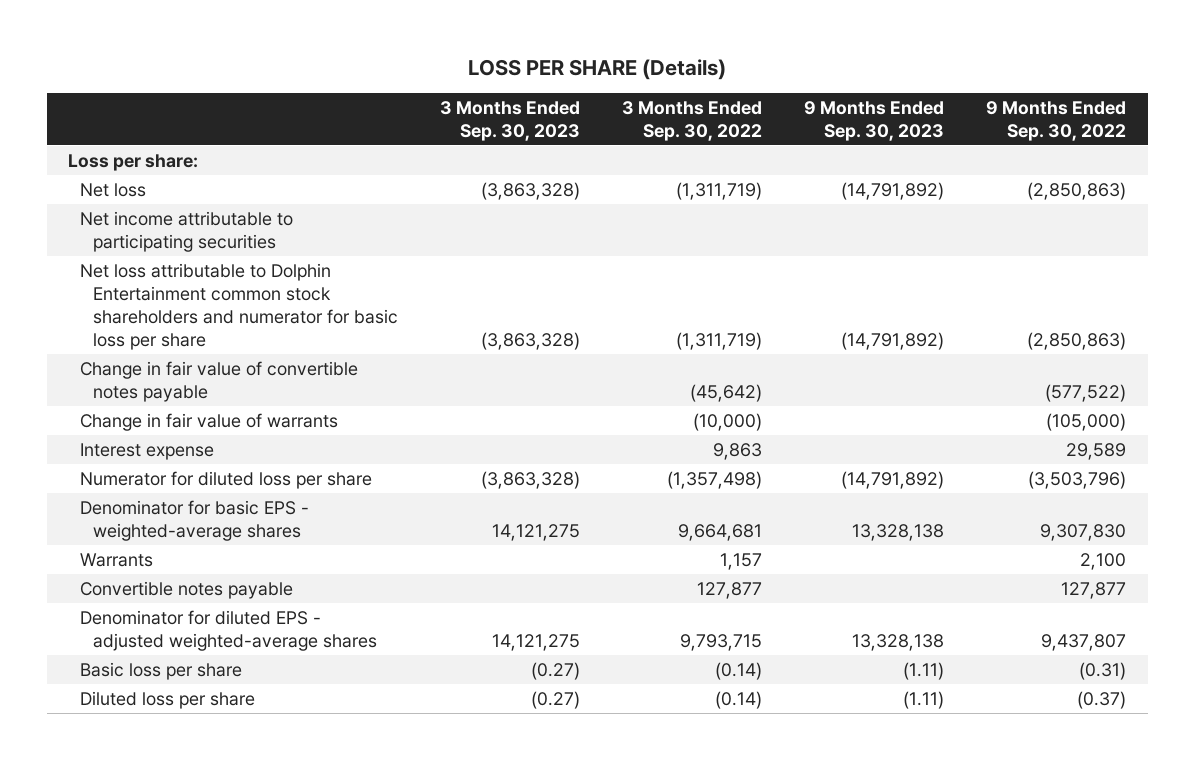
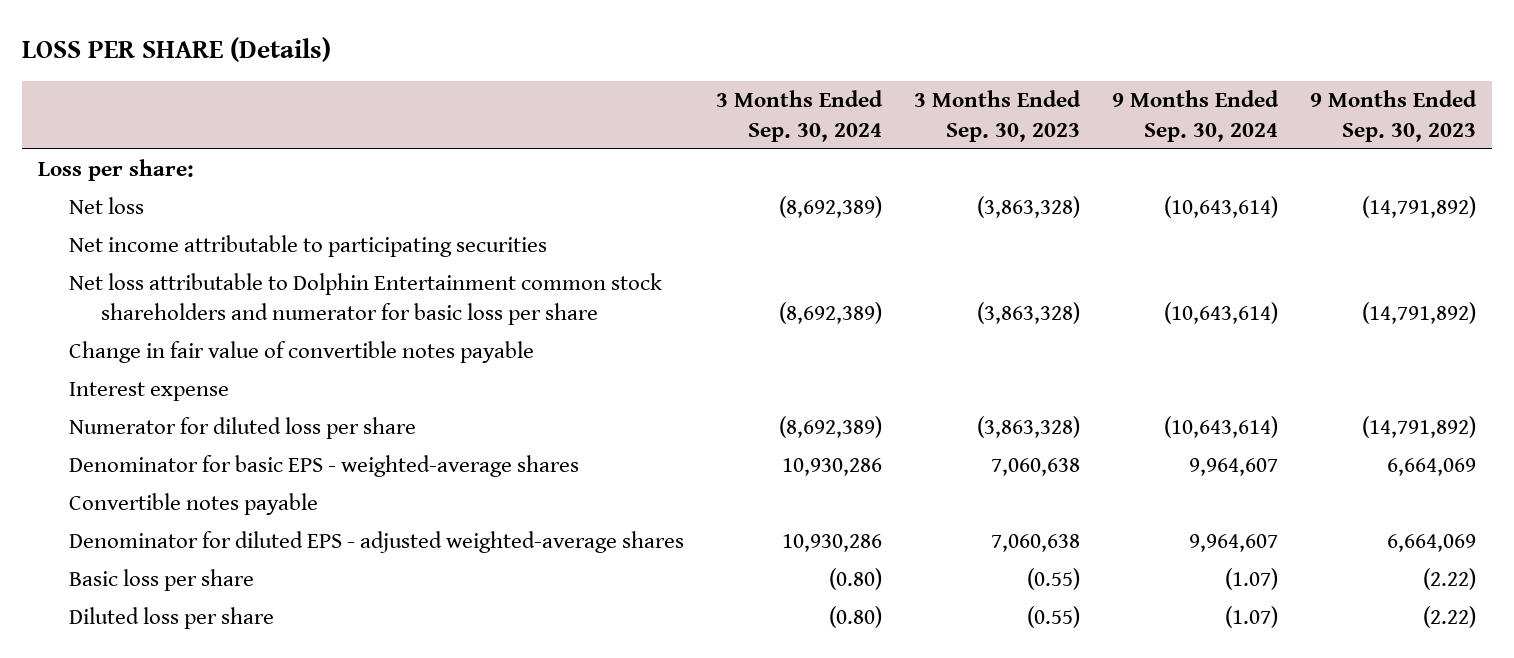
- | 3 Months Ended Sep. 30, 2023 | 3 Months Ended Sep. 30, 2022 | 9 Months Ended Sep. 30, 2023 | 9 Months Ended Sep. 30, 2022
+ | 3 Months Ended Sep. 30, 2024 | 3 Months Ended Sep. 30, 2023 | 9 Months Ended Sep. 30, 2024 | 9 Months Ended Sep. 30, 2023
- Change in fair value of warrants | | (10,000) | | (105,000)
- Denominator for basic EPS - weighted-average shares | 14,121,275 | 9,664,681 | 13,328,138 | 9,307,830
- Warrants | | 1,157 | | 2,100
+ Denominator for basic EPS - weighted-average shares | 10,930,286 | 7,060,638 | 9,964,607 | 6,664,069
- Denominator for diluted EPS - adjusted weighted-average shares | 14,121,275 | 9,793,715 | 13,328,138 | 9,437,807
- Basic loss per share | (0.27) | (0.14) | (1.11) | (0.31)
- Diluted loss per share | (0.27) | (0.14) | (1.11) | (0.37)
+ Denominator for diluted EPS - adjusted weighted-average shares | 10,930,286 | 7,060,638 | 9,964,607 | 6,664,069
+ Basic loss per share | (0.80) | (0.55) | (1.07) | (2.22)
+ Diluted loss per share | (0.80) | (0.55) | (1.07) | (2.22)

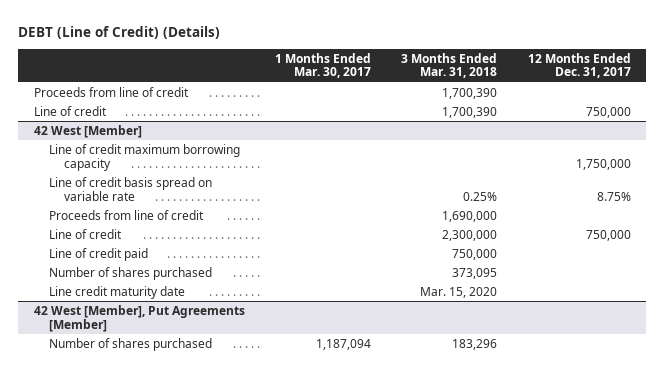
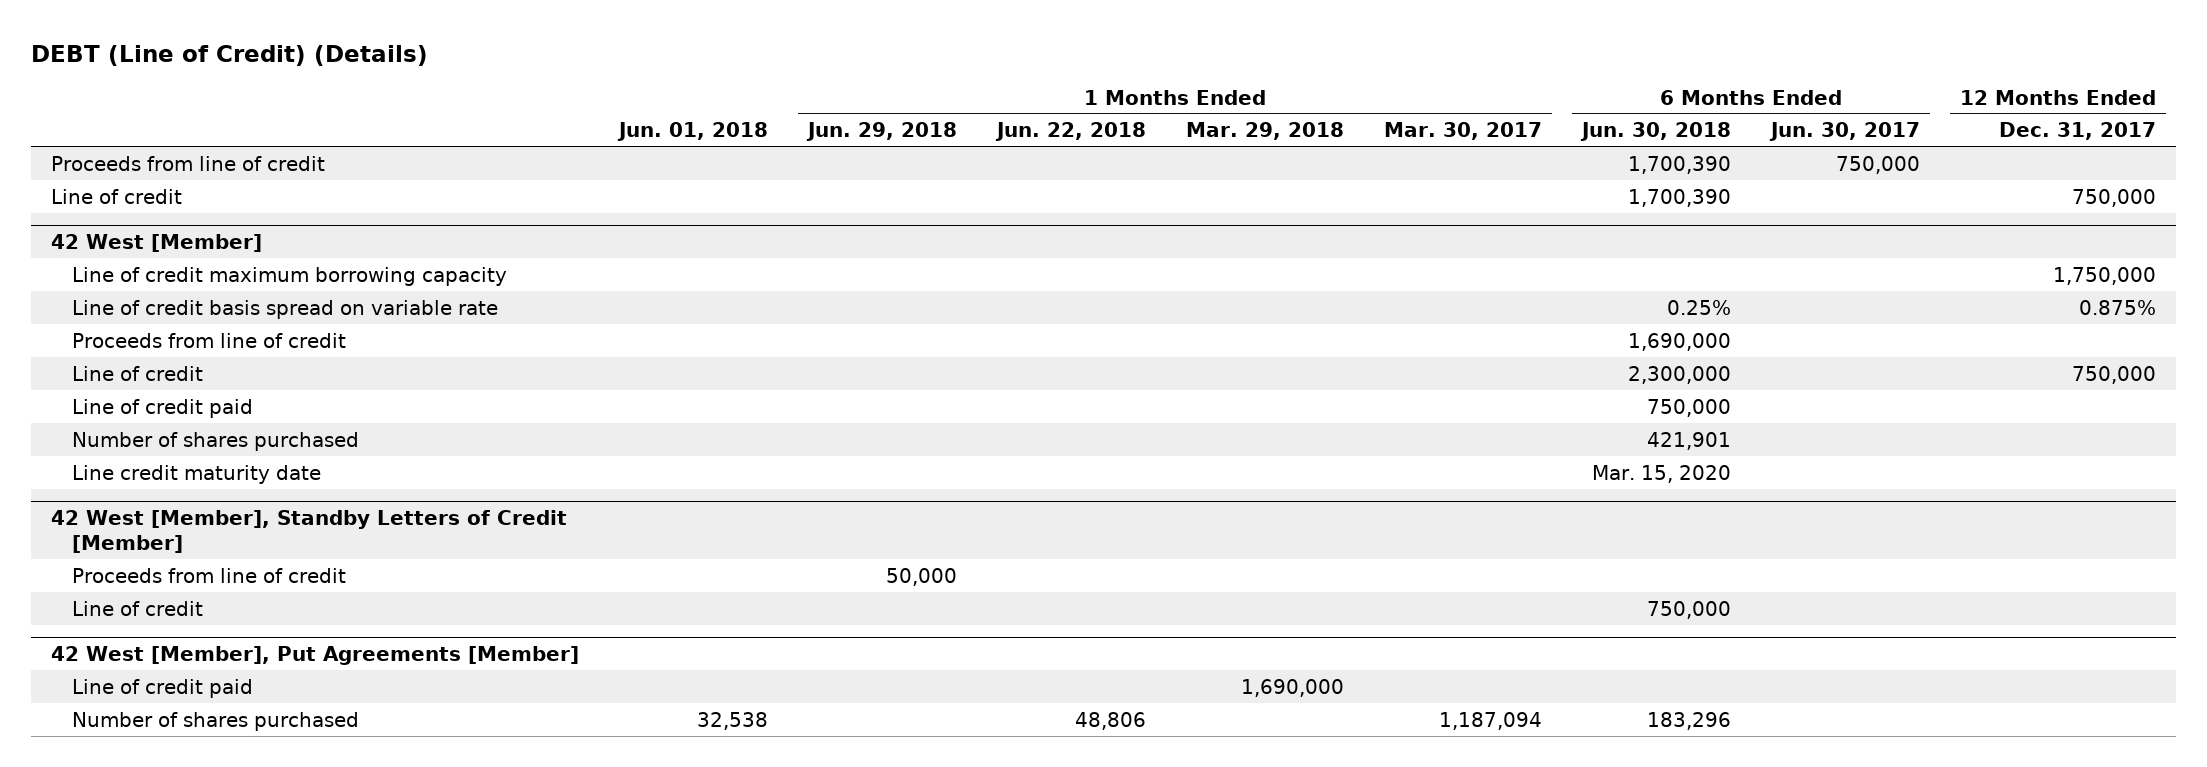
- | 1 Months Ended Mar. 30, 2017 | 3 Months Ended Mar. 31, 2018 | 12 Months Ended Dec. 31, 2017
+ | Jun. 01, 2018 | 1 Months Ended Jun. 29, 2018 | 1 Months Ended Jun. 22, 2018 | 1 Months Ended Mar. 29, 2018 | 1 Months Ended Mar. 30, 2017 | 6 Months Ended Jun. 30, 2018 | 6 Months Ended Jun. 30, 2017 | 12 Months Ended Dec. 31, 2017
@ 42 West [Member]
- Line of credit basis spread on variable rate | | 0.25% | 8.75%
+ Line of credit basis spread on variable rate | | | | | | 0.25% | | 0.875%
+ 42 West [Member], Standby Letters of Credit [Member]
+ Proceeds from line of credit | | 50,000 | | | | | |
+ Line of credit | | | | | | 750,000 | |
@ 42 West [Member], Put Agreements [Member]
+ Line of credit paid | | | | 1,690,000 | | | |

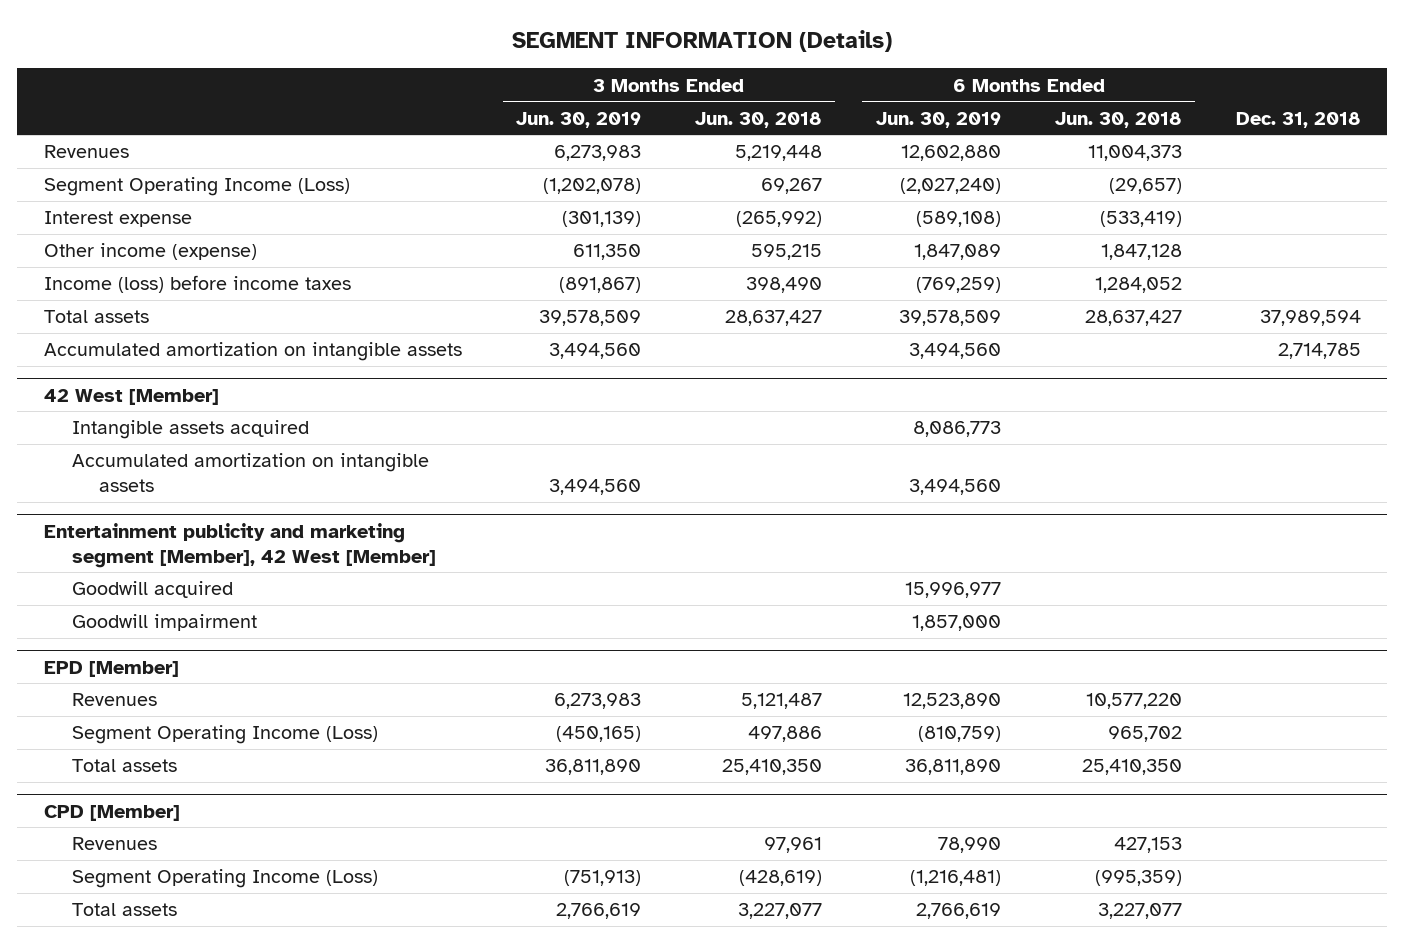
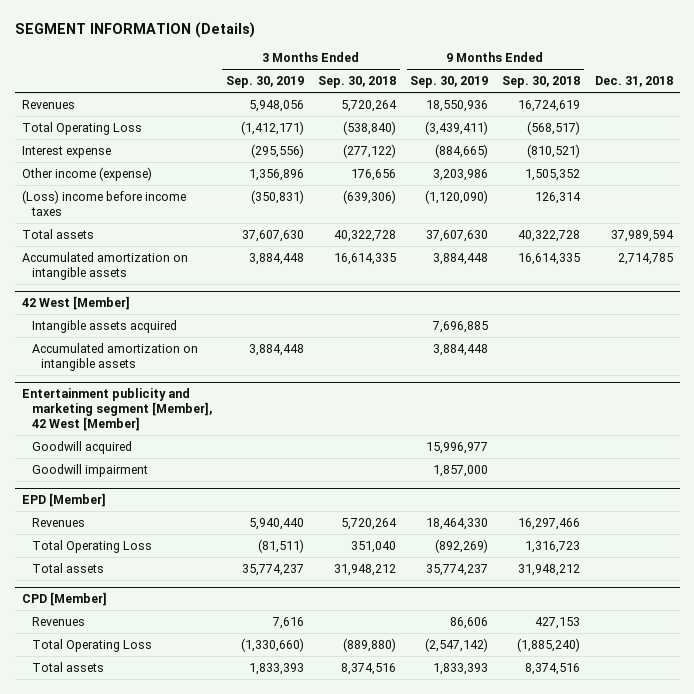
- | 3 Months Ended Jun. 30, 2019 | 3 Months Ended Jun. 30, 2018 | 6 Months Ended Jun. 30, 2019 | 6 Months Ended Jun. 30, 2018 | Dec. 31, 2018
+ | 3 Months Ended Sep. 30, 2019 | 3 Months Ended Sep. 30, 2018 | 9 Months Ended Sep. 30, 2019 | 9 Months Ended Sep. 30, 2018 | Dec. 31, 2018
- Segment Operating Income (Loss) | (1,202,078) | 69,267 | (2,027,240) | (29,657) |
+ Total Operating Loss | (1,412,171) | (538,840) | (3,439,411) | (568,517) |
- Income (loss) before income taxes | (891,867) | 398,490 | (769,259) | 1,284,052 |
+ (Loss) income before income taxes | (350,831) | (639,306) | (1,120,090) | 126,314 |
@ EPD [Member]
- Segment Operating Income (Loss) | (450,165) | 497,886 | (810,759) | 965,702 |
+ Total Operating Loss | (81,511) | 351,040 | (892,269) | 1,316,723 |
@ CPD [Member]
- Segment Operating Income (Loss) | (751,913) | (428,619) | (1,216,481) | (995,359) |
+ Total Operating Loss | (1,330,660) | (889,880) | (2,547,142) | (1,885,240) |

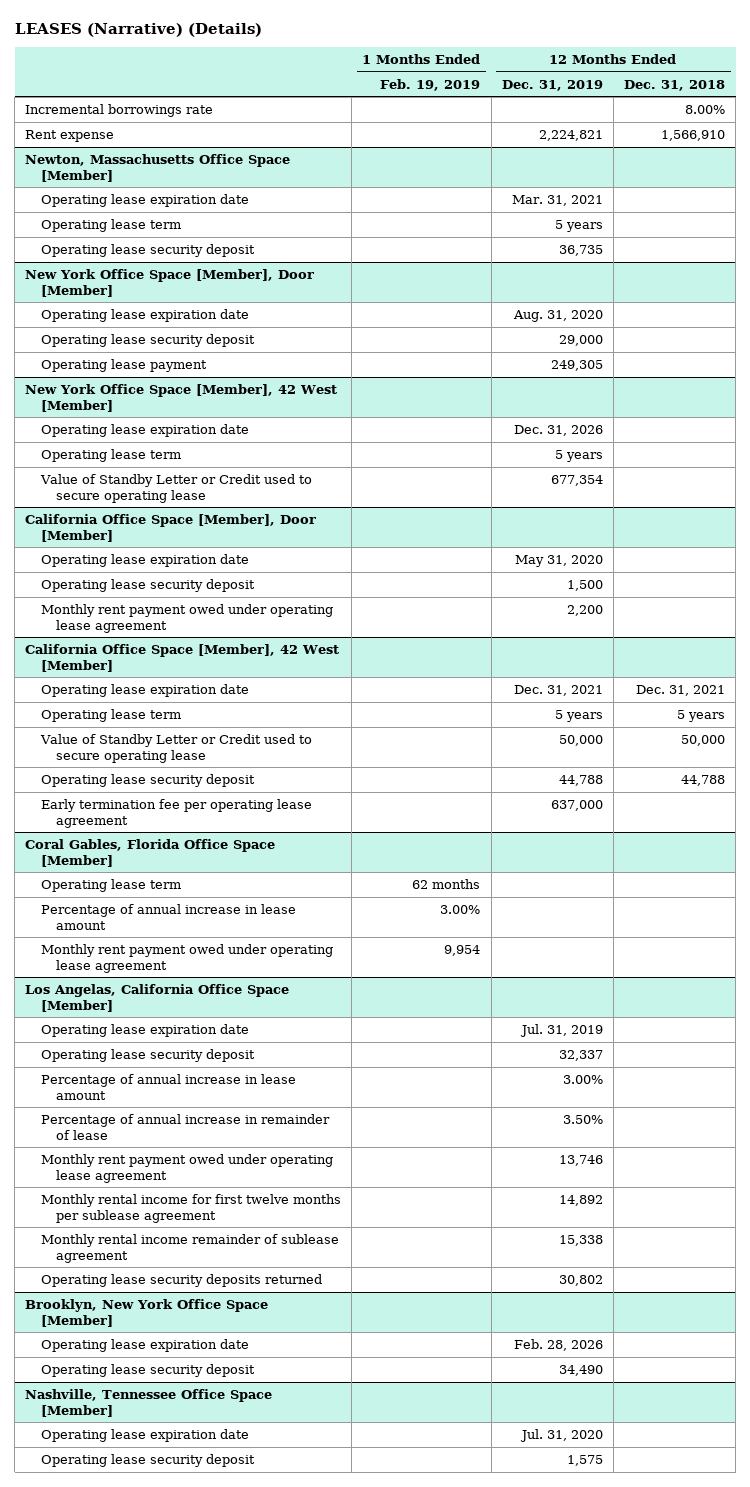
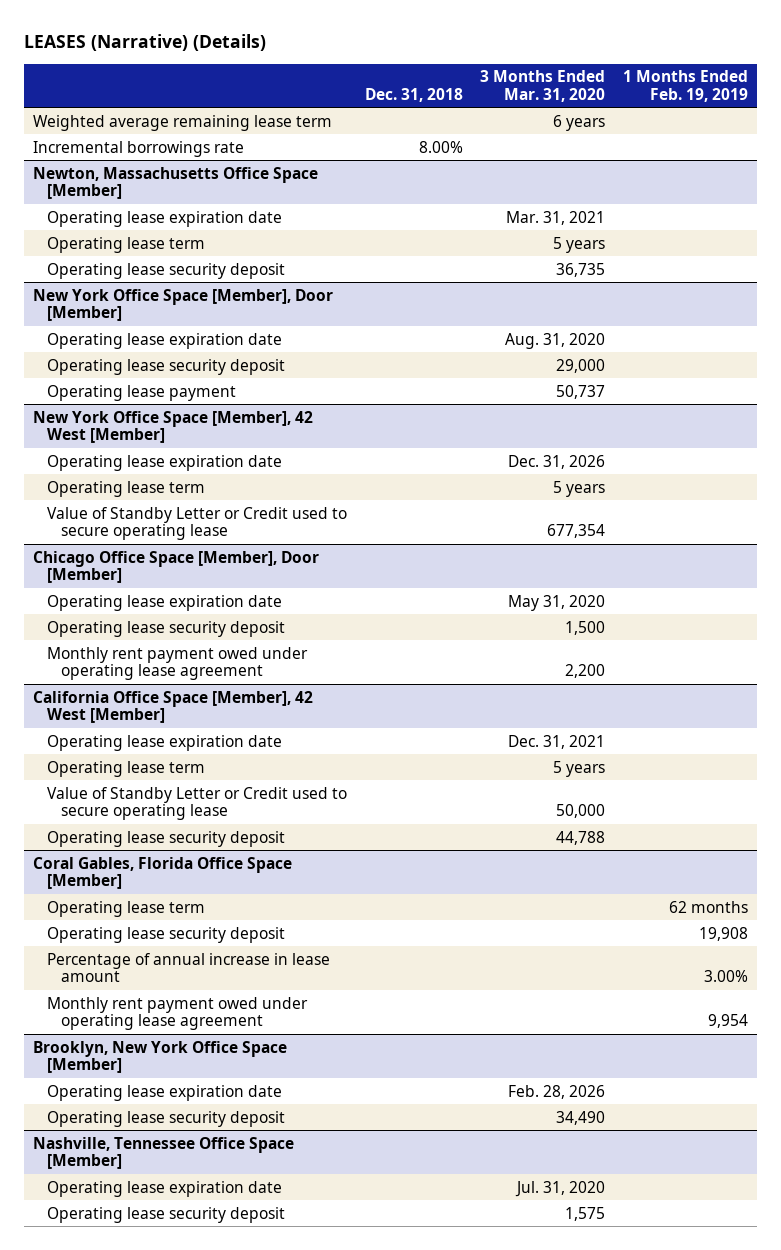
- | 1 Months Ended Feb. 19, 2019 | 12 Months Ended Dec. 31, 2019 | 12 Months Ended Dec. 31, 2018
+ | Dec. 31, 2018 | 3 Months Ended Mar. 31, 2020 | 1 Months Ended Feb. 19, 2019
+ Weighted average remaining lease term | | 6 years |
- Rent expense | | 2,224,821 | 1,566,910
- California Office Space [Member], Door [Member]
+ Chicago Office Space [Member], Door [Member]
@ California Office Space [Member], 42 West [Member]
- Early termination fee per operating lease agreement | | 637,000 |
@ Coral Gables, Florida Office Space [Member]
+ Operating lease security deposit | | | 19,908
- Los Angelas, California Office Space [Member]
- Operating lease expiration date | | Jul. 31, 2019 |
- Operating lease security deposit | | 32,337 |
- Percentage of annual increase in lease amount | | 3.00% |
- Percentage of annual increase in remainder of lease | | 3.50% |
- Monthly rent payment owed under operating lease agreement | | 13,746 |
- Monthly rental income for first twelve months per sublease agreement | | 14,892 |
- Monthly rental income remainder of sublease agreement | | 15,338 |
- Operating lease security deposits returned | | 30,802 |

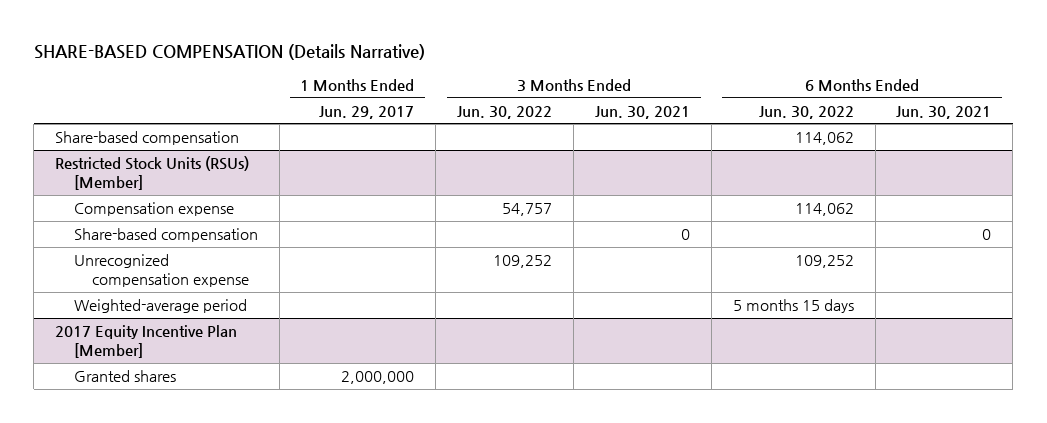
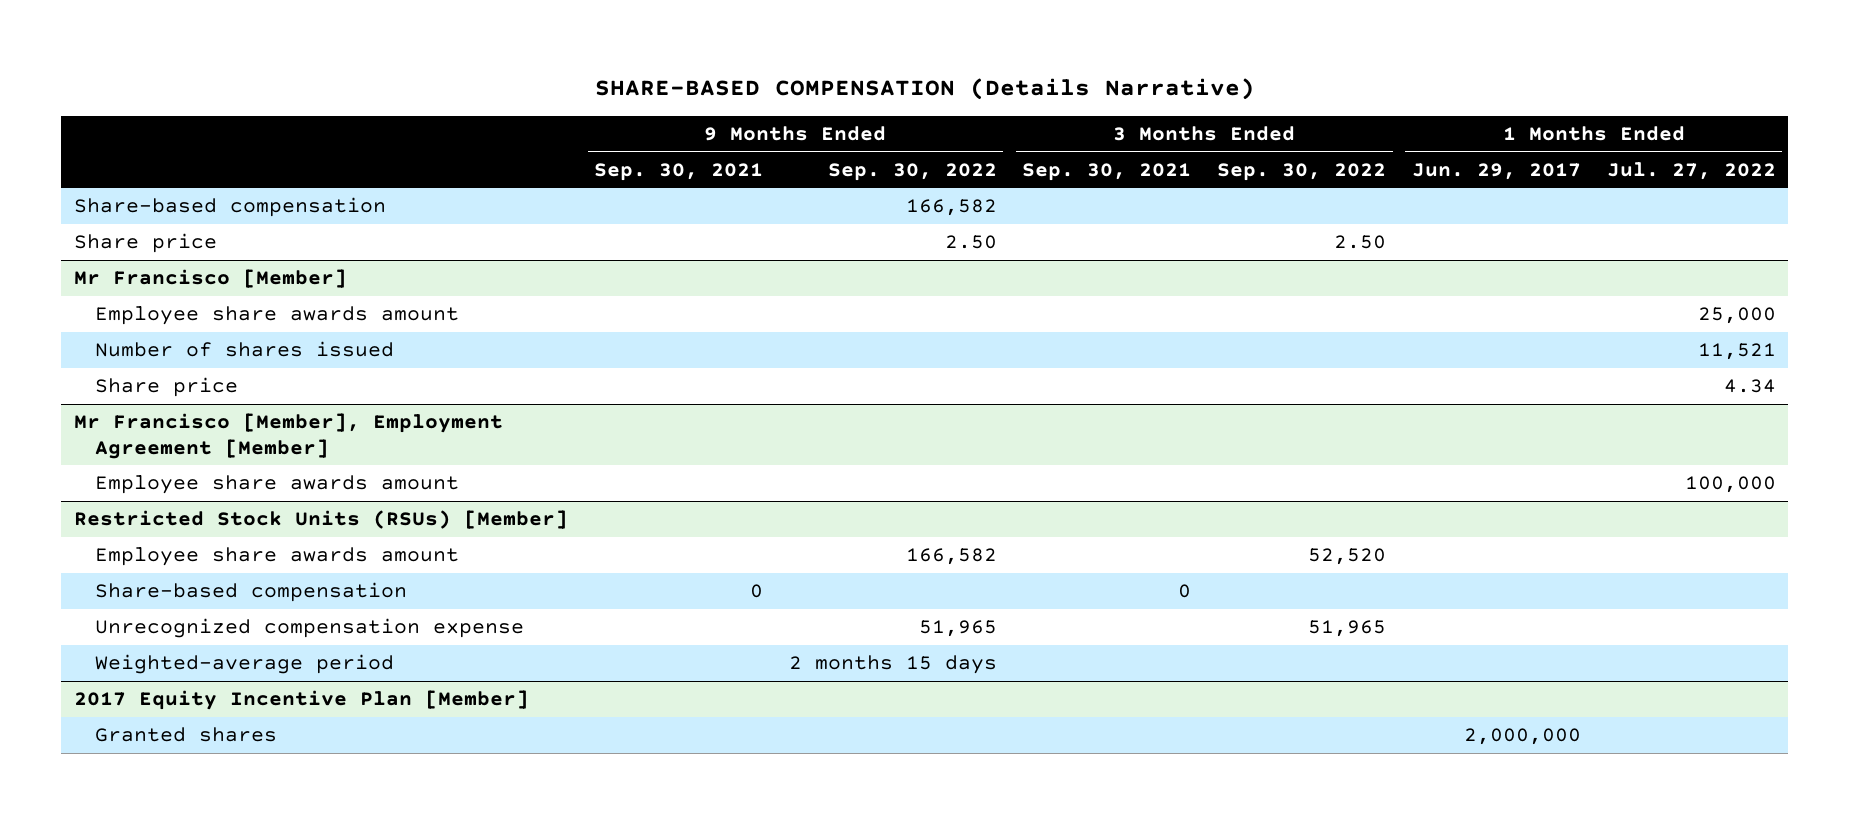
- | 1 Months Ended Jun. 29, 2017 | 3 Months Ended Jun. 30, 2022 | 3 Months Ended Jun. 30, 2021 | 6 Months Ended Jun. 30, 2022 | 6 Months Ended Jun. 30, 2021
+ | 9 Months Ended Sep. 30, 2021 | 9 Months Ended Sep. 30, 2022 | 3 Months Ended Sep. 30, 2021 | 3 Months Ended Sep. 30, 2022 | 1 Months Ended Jun. 29, 2017 | 1 Months Ended Jul. 27, 2022
+ Share price | | 2.50 | | 2.50 | |
+ Mr Francisco [Member]
+ Employee share awards amount | | | | | | 25,000
+ Number of shares issued | | | | | | 11,521
+ Share price | | | | | | 4.34
+ Mr Francisco [Member], Employment Agreement [Member]
+ Employee share awards amount | | | | | | 100,000
@ Restricted Stock Units (RSUs) [Member]
- Compensation expense | | 54,757 | | 114,062 |
+ Employee share awards amount | | 166,582 | | 52,520 | |

